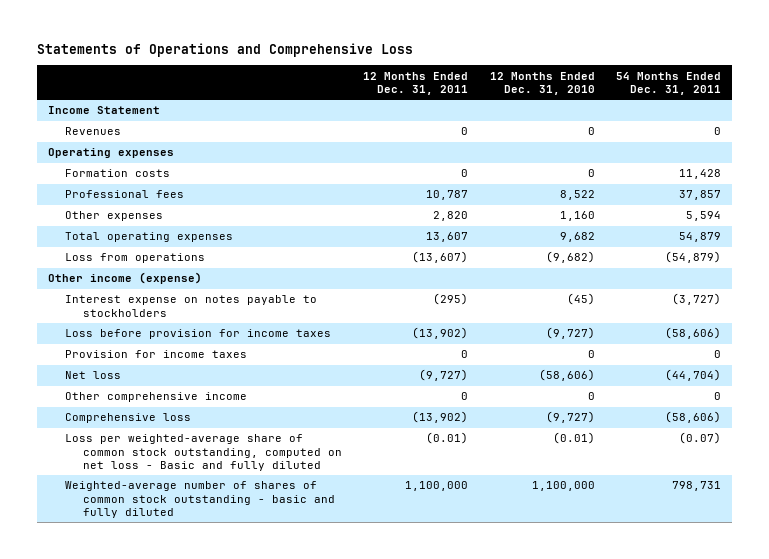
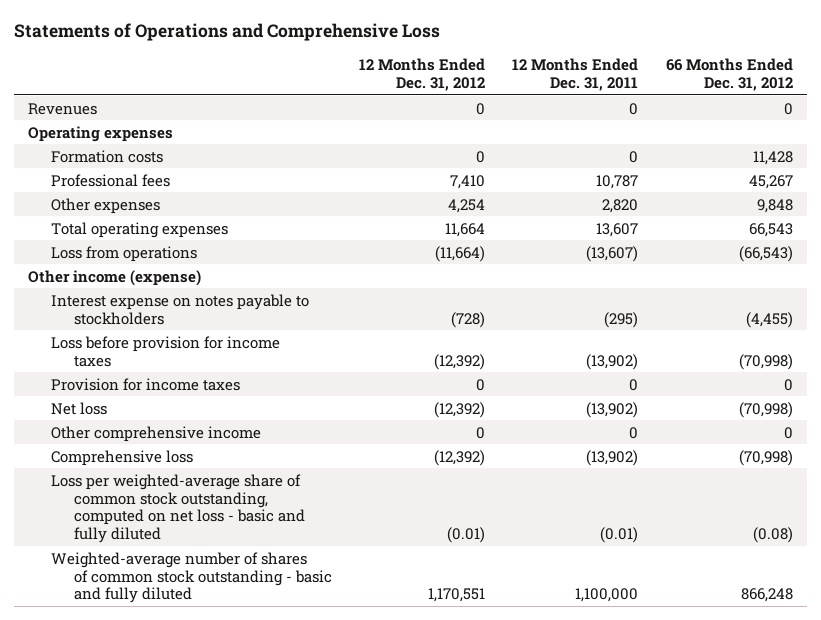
- | 12 Months Ended Dec. 31, 2011 | 12 Months Ended Dec. 31, 2010 | 54 Months Ended Dec. 31, 2011
+ | 12 Months Ended Dec. 31, 2012 | 12 Months Ended Dec. 31, 2011 | 66 Months Ended Dec. 31, 2012
- Income Statement
- Net loss | (9,727) | (58,606) | (44,704)
+ Net loss | (12,392) | (13,902) | (70,998)
- Loss per weighted-average share of common stock outstanding, computed on net loss - Basic and fully diluted | (0.01) | (0.01) | (0.07)
+ Loss per weighted-average share of common stock outstanding, computed on net loss - basic and fully diluted | (0.01) | (0.01) | (0.08)

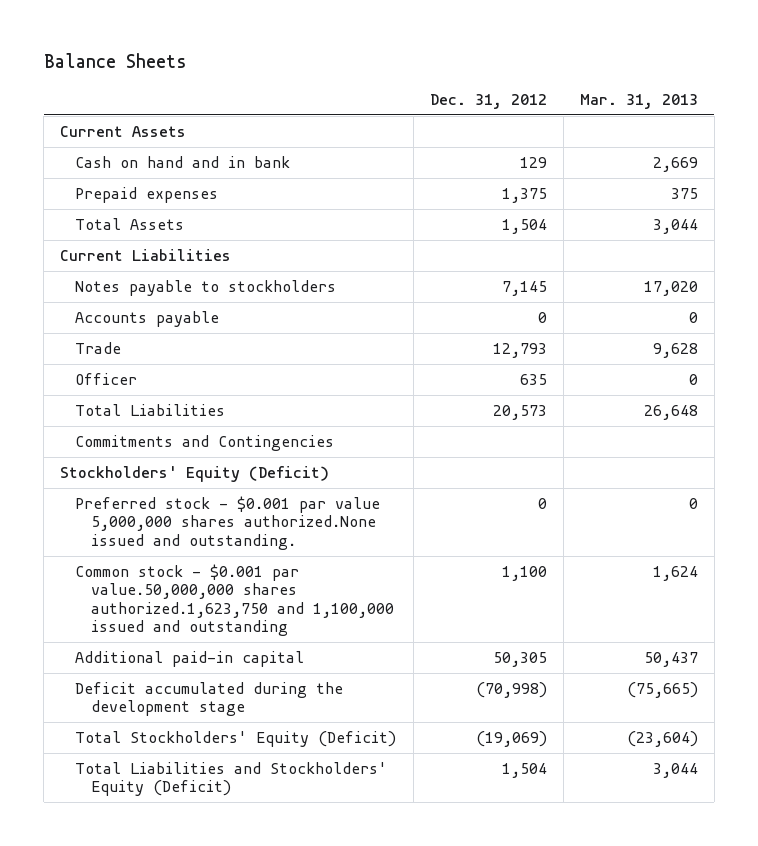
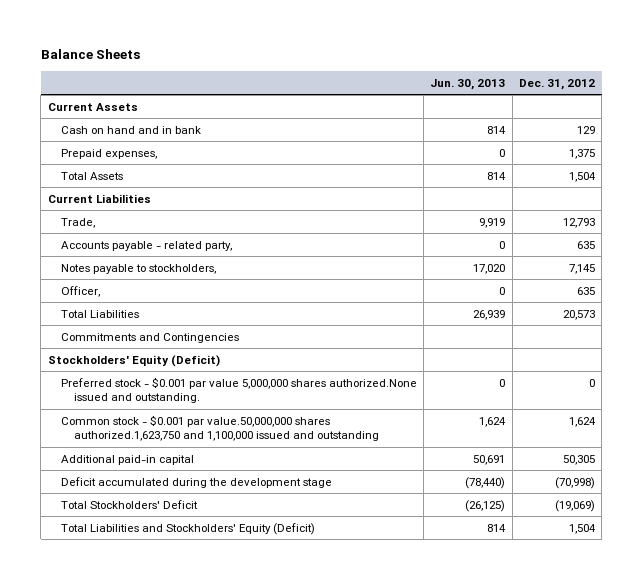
- | Dec. 31, 2012 | Mar. 31, 2013
+ | Jun. 30, 2013 | Dec. 31, 2012
- Prepaid expenses | 1,375 | 375
+ Prepaid expenses, | 0 | 1,375
- Notes payable to stockholders | 7,145 | 17,020
- Accounts payable | 0 | 0
- Trade | 12,793 | 9,628
- Officer | 635 | 0
+ Trade, | 9,919 | 12,793
+ Accounts payable - related party, | 0 | 635
+ Notes payable to stockholders, | 17,020 | 7,145
+ Officer, | 0 | 635
- Common stock - $0.001 par value.50,000,000 shares authorized.1,623,750 and 1,100,000 issued and outstanding | 1,100 | 1,624
+ Common stock - $0.001 par value.50,000,000 shares authorized.1,623,750 and 1,100,000 issued and outstanding | 1,624 | 1,624
- Total Stockholders' Equity (Deficit) | (19,069) | (23,604)
+ Total Stockholders' Deficit | (26,125) | (19,069)

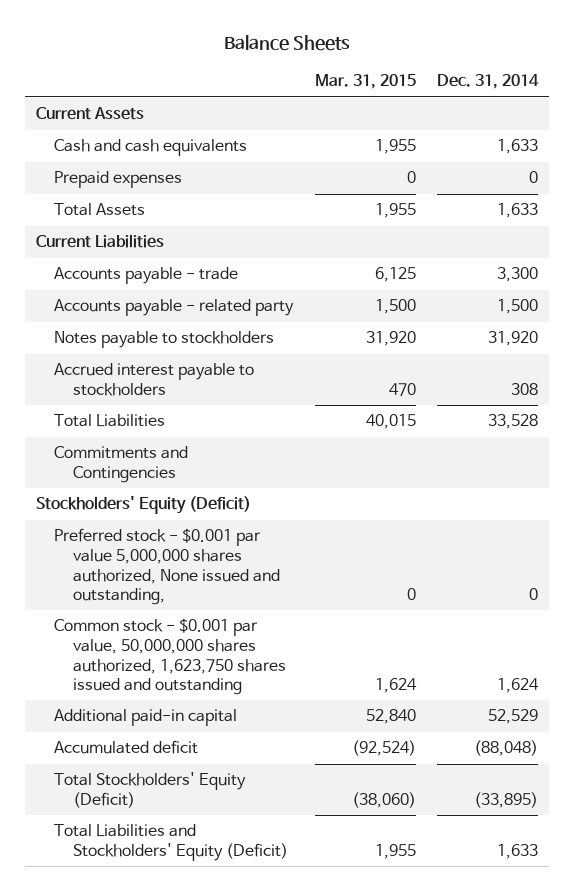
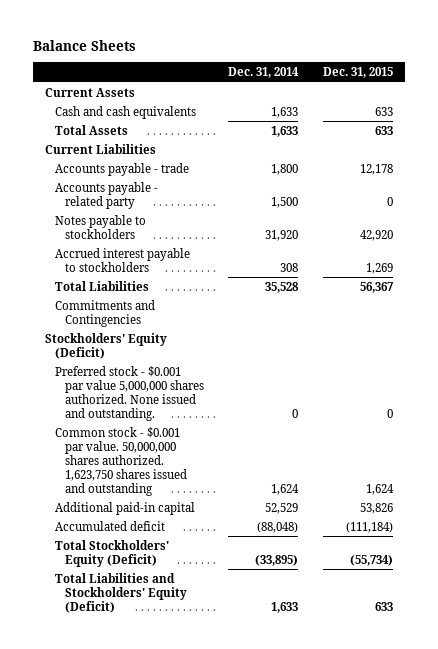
- | Mar. 31, 2015 | Dec. 31, 2014
+ | Dec. 31, 2014 | Dec. 31, 2015
- Prepaid expenses | 0 | 0
- Accounts payable - trade | 6,125 | 3,300
+ Accounts payable - trade | 1,800 | 12,178
- Total Liabilities | 40,015 | 33,528
+ Total Liabilities | 35,528 | 56,367
- Preferred stock - $0.001 par value 5,000,000 shares authorized, None issued and outstanding, | 0 | 0
- Common stock - $0.001 par value, 50,000,000 shares authorized, 1,623,750 shares issued and outstanding | 1,624 | 1,624
+ Preferred stock - $0.001 par value 5,000,000 shares authorized. None issued and outstanding. | 0 | 0
+ Common stock - $0.001 par value. 50,000,000 shares authorized. 1,623,750 shares issued and outstanding | 1,624 | 1,624

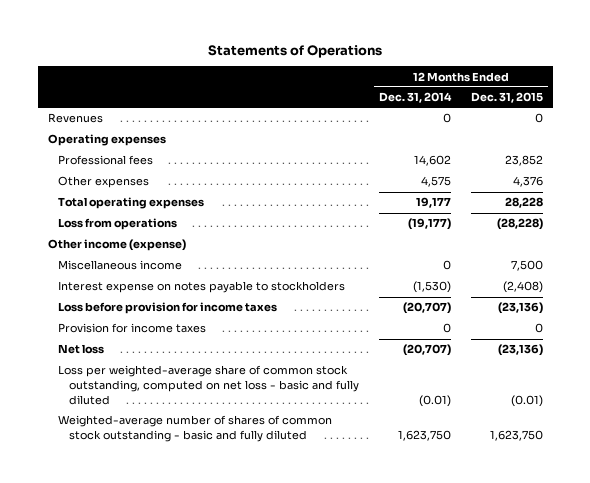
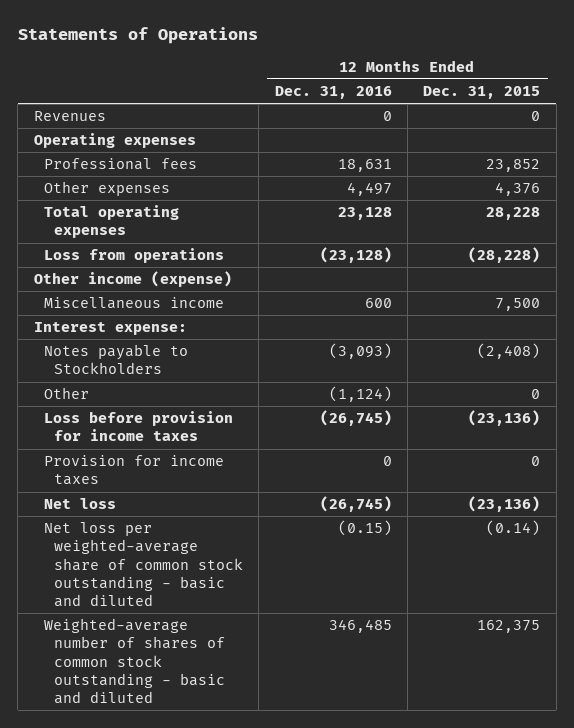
- | 12 Months Ended Dec. 31, 2014 | 12 Months Ended Dec. 31, 2015
+ | 12 Months Ended Dec. 31, 2016 | 12 Months Ended Dec. 31, 2015
- Interest expense on notes payable to stockholders | (1,530) | (2,408)
+ Interest expense:
+ Notes payable to Stockholders | (3,093) | (2,408)
+ Other | (1,124) | 0
- Loss per weighted-average share of common stock outstanding, computed on net loss - basic and fully diluted | (0.01) | (0.01)
- Weighted-average number of shares of common stock outstanding - basic and fully diluted | 1,623,750 | 1,623,750
+ Net loss per weighted-average share of common stock outstanding - basic and diluted | (0.15) | (0.14)
+ Weighted-average number of shares of common stock outstanding - basic and diluted | 346,485 | 162,375

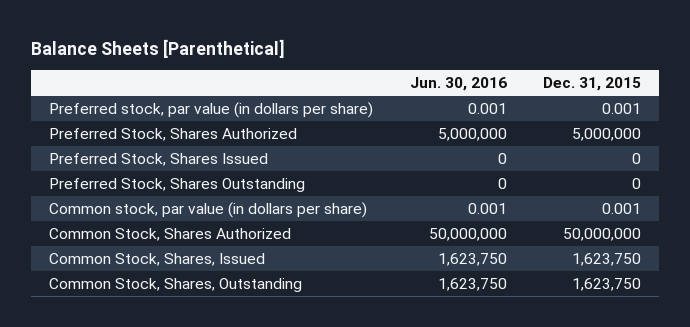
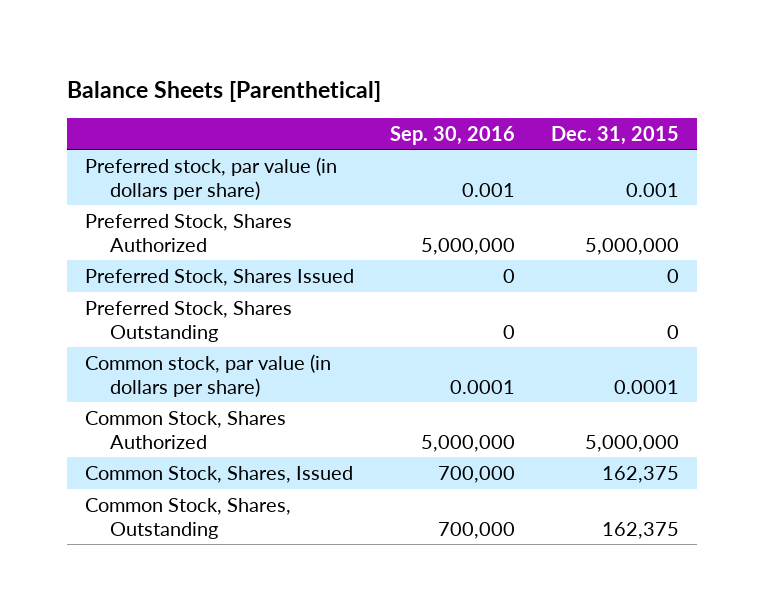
- | Jun. 30, 2016 | Dec. 31, 2015
+ | Sep. 30, 2016 | Dec. 31, 2015
- Common stock, par value (in dollars per share) | 0.001 | 0.001
- Common Stock, Shares Authorized | 50,000,000 | 50,000,000
- Common Stock, Shares, Issued | 1,623,750 | 1,623,750
- Common Stock, Shares, Outstanding | 1,623,750 | 1,623,750
+ Common stock, par value (in dollars per share) | 0.0001 | 0.0001
+ Common Stock, Shares Authorized | 5,000,000 | 5,000,000
+ Common Stock, Shares, Issued | 700,000 | 162,375
+ Common Stock, Shares, Outstanding | 700,000 | 162,375

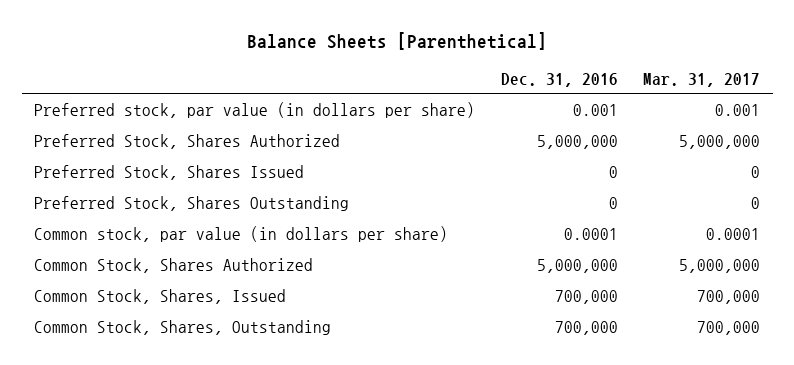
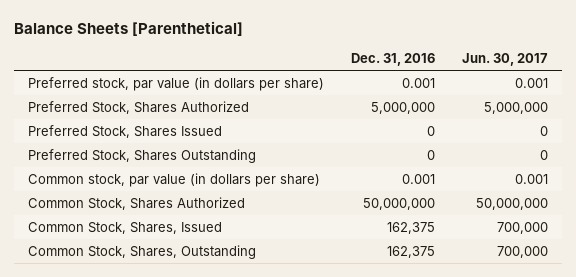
- | Dec. 31, 2016 | Mar. 31, 2017
+ | Dec. 31, 2016 | Jun. 30, 2017
- Common stock, par value (in dollars per share) | 0.0001 | 0.0001
- Common Stock, Shares Authorized | 5,000,000 | 5,000,000
- Common Stock, Shares, Issued | 700,000 | 700,000
- Common Stock, Shares, Outstanding | 700,000 | 700,000
+ Common stock, par value (in dollars per share) | 0.001 | 0.001
+ Common Stock, Shares Authorized | 50,000,000 | 50,000,000
+ Common Stock, Shares, Issued | 162,375 | 700,000
+ Common Stock, Shares, Outstanding | 162,375 | 700,000

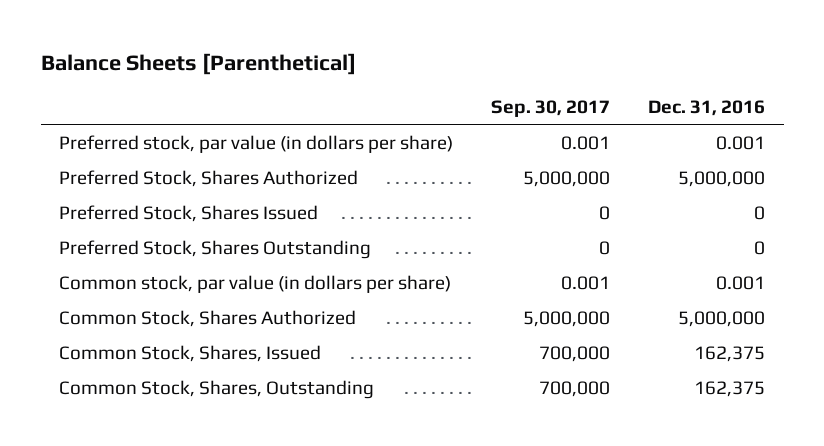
- | Dec. 31, 2016 | Jun. 30, 2017
+ | Sep. 30, 2017 | Dec. 31, 2016
- Common Stock, Shares Authorized | 50,000,000 | 50,000,000
+ Common Stock, Shares Authorized | 5,000,000 | 5,000,000

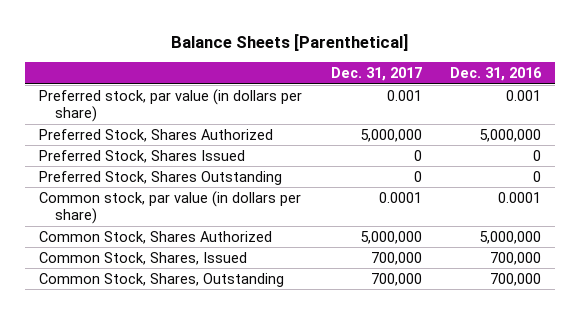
- | Sep. 30, 2017 | Dec. 31, 2016
+ | Dec. 31, 2017 | Dec. 31, 2016
- Common stock, par value (in dollars per share) | 0.001 | 0.001
+ Common stock, par value (in dollars per share) | 0.0001 | 0.0001
- Common Stock, Shares, Issued | 700,000 | 162,375
- Common Stock, Shares, Outstanding | 700,000 | 162,375
+ Common Stock, Shares, Issued | 700,000 | 700,000
+ Common Stock, Shares, Outstanding | 700,000 | 700,000

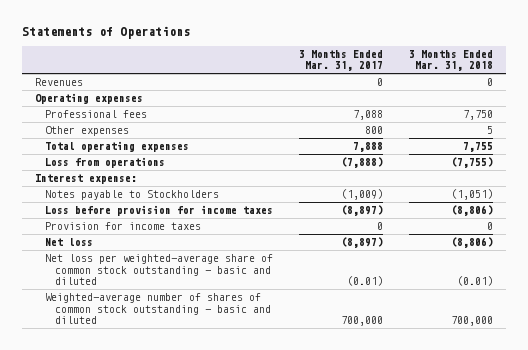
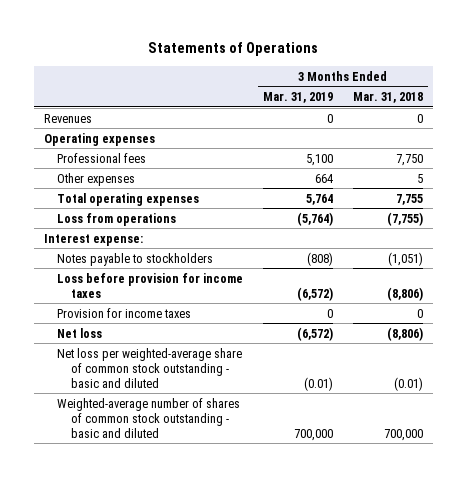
- | 3 Months Ended Mar. 31, 2017 | 3 Months Ended Mar. 31, 2018
+ | 3 Months Ended Mar. 31, 2019 | 3 Months Ended Mar. 31, 2018
- Notes payable to Stockholders | (1,009) | (1,051)
+ Notes payable to stockholders | (808) | (1,051)

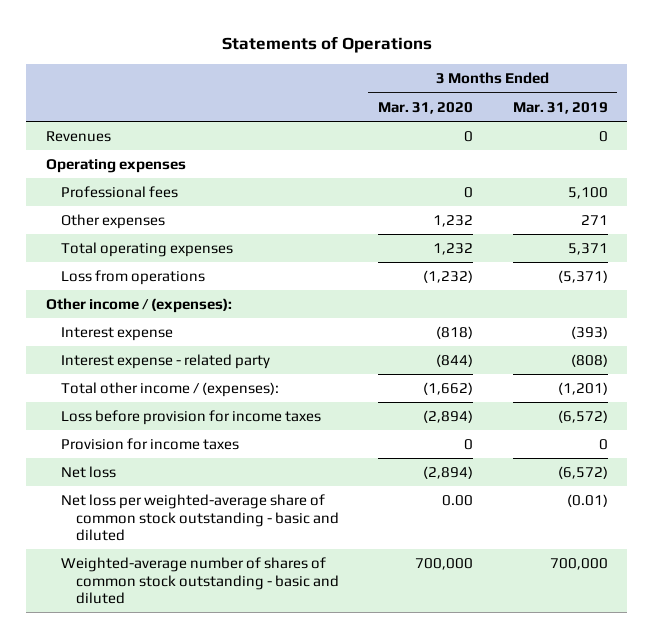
- | 3 Months Ended Mar. 31, 2019 | 3 Months Ended Mar. 31, 2018
+ | 3 Months Ended Mar. 31, 2020 | 3 Months Ended Mar. 31, 2019
- Other expenses | 664 | 5
- Total operating expenses | 5,764 | 7,755
- Loss from operations | (5,764) | (7,755)
- Interest expense:
- Notes payable to stockholders | (808) | (1,051)
+ Other expenses | 1,232 | 271
+ Total operating expenses | 1,232 | 5,371
+ Loss from operations | (1,232) | (5,371)
+ Other income / (expenses):
+ Interest expense | (818) | (393)
+ Interest expense - related party | (844) | (808)
+ Total other income / (expenses): | (1,662) | (1,201)

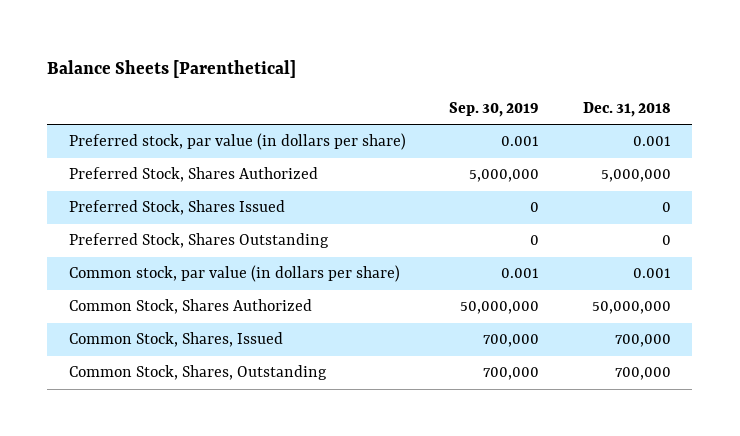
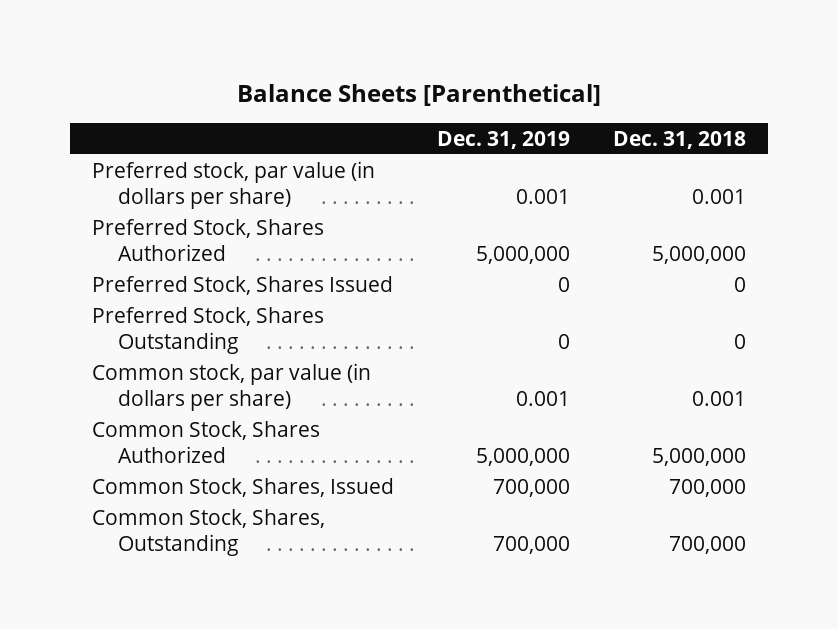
- | Sep. 30, 2019 | Dec. 31, 2018
+ | Dec. 31, 2019 | Dec. 31, 2018
- Common Stock, Shares Authorized | 50,000,000 | 50,000,000
+ Common Stock, Shares Authorized | 5,000,000 | 5,000,000

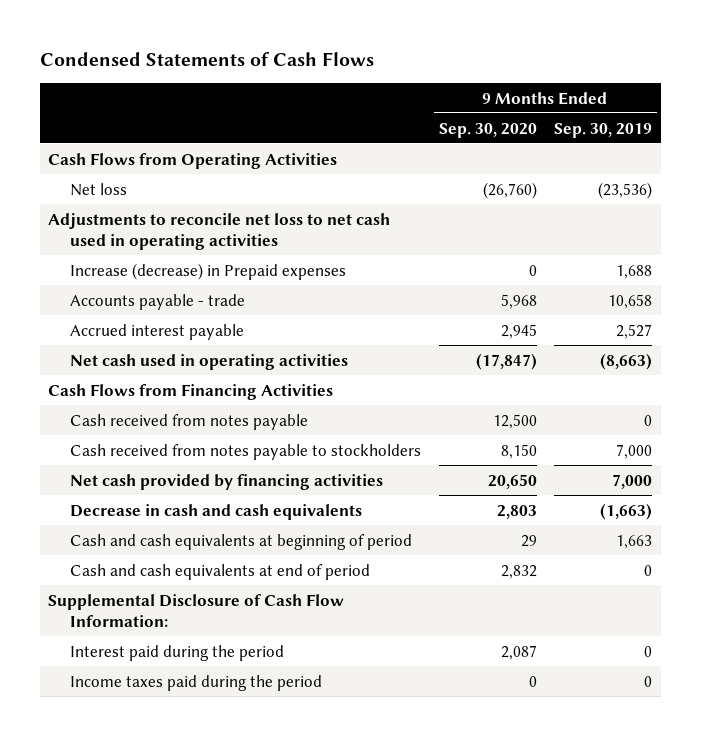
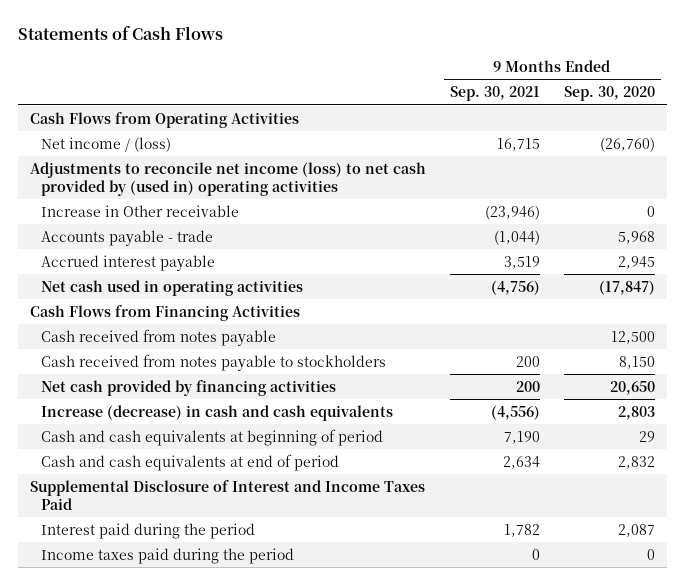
- Condensed Statements of Cash Flows
+ Statements of Cash Flows
- | 9 Months Ended Sep. 30, 2020 | 9 Months Ended Sep. 30, 2019
+ | 9 Months Ended Sep. 30, 2021 | 9 Months Ended Sep. 30, 2020
- Net loss | (26,760) | (23,536)
- Adjustments to reconcile net loss to net cash used in operating activities
- Increase (decrease) in Prepaid expenses | 0 | 1,688
+ Net income / (loss) | 16,715 | (26,760)
+ Adjustments to reconcile net income (loss) to net cash provided by (used in) operating activities
+ Increase in Other receivable | (23,946) | 0
- Decrease in cash and cash equivalents | 2,803 | (1,663)
+ Increase (decrease) in cash and cash equivalents | (4,556) | 2,803
- Supplemental Disclosure of Cash Flow Information:
+ Supplemental Disclosure of Interest and Income Taxes Paid

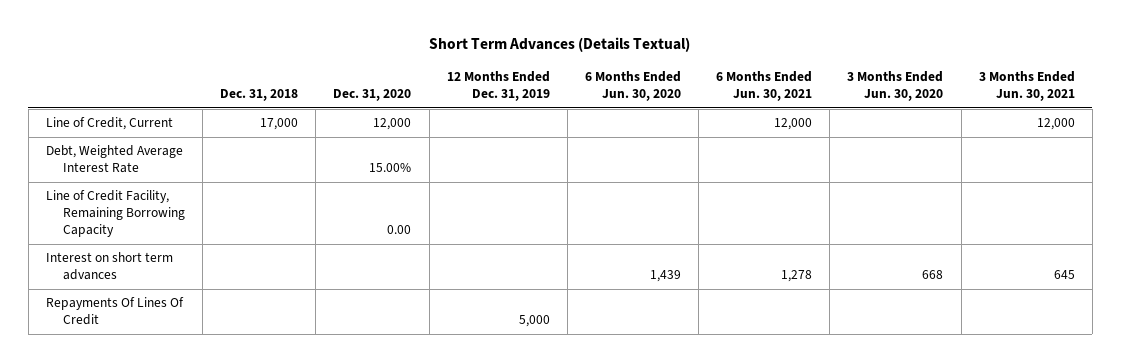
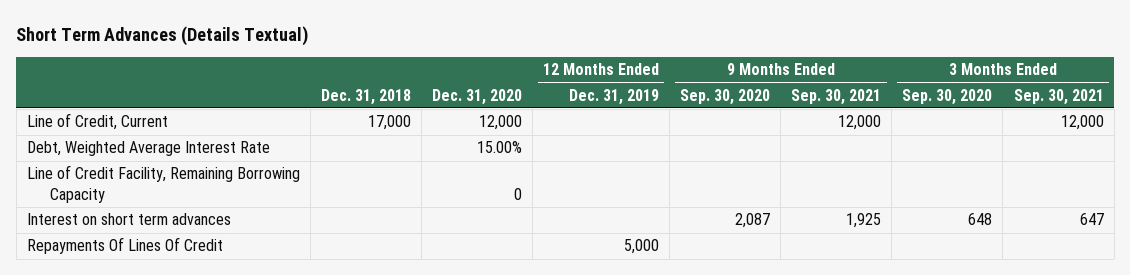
- | Dec. 31, 2018 | Dec. 31, 2020 | 12 Months Ended Dec. 31, 2019 | 6 Months Ended Jun. 30, 2020 | 6 Months Ended Jun. 30, 2021 | 3 Months Ended Jun. 30, 2020 | 3 Months Ended Jun. 30, 2021
+ | Dec. 31, 2018 | Dec. 31, 2020 | 12 Months Ended Dec. 31, 2019 | 9 Months Ended Sep. 30, 2020 | 9 Months Ended Sep. 30, 2021 | 3 Months Ended Sep. 30, 2020 | 3 Months Ended Sep. 30, 2021
- Line of Credit Facility, Remaining Borrowing Capacity | | 0.00 | | | | |
+ Line of Credit Facility, Remaining Borrowing Capacity | | 0 | | | | |

